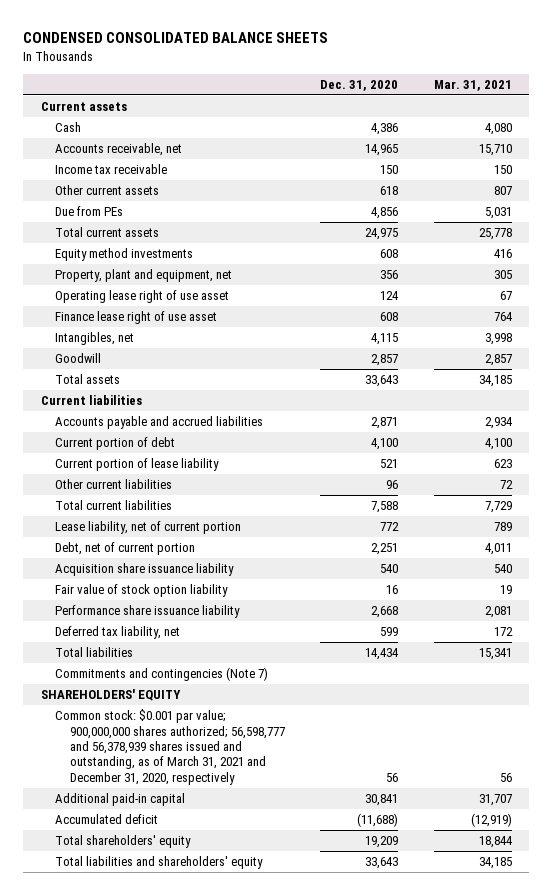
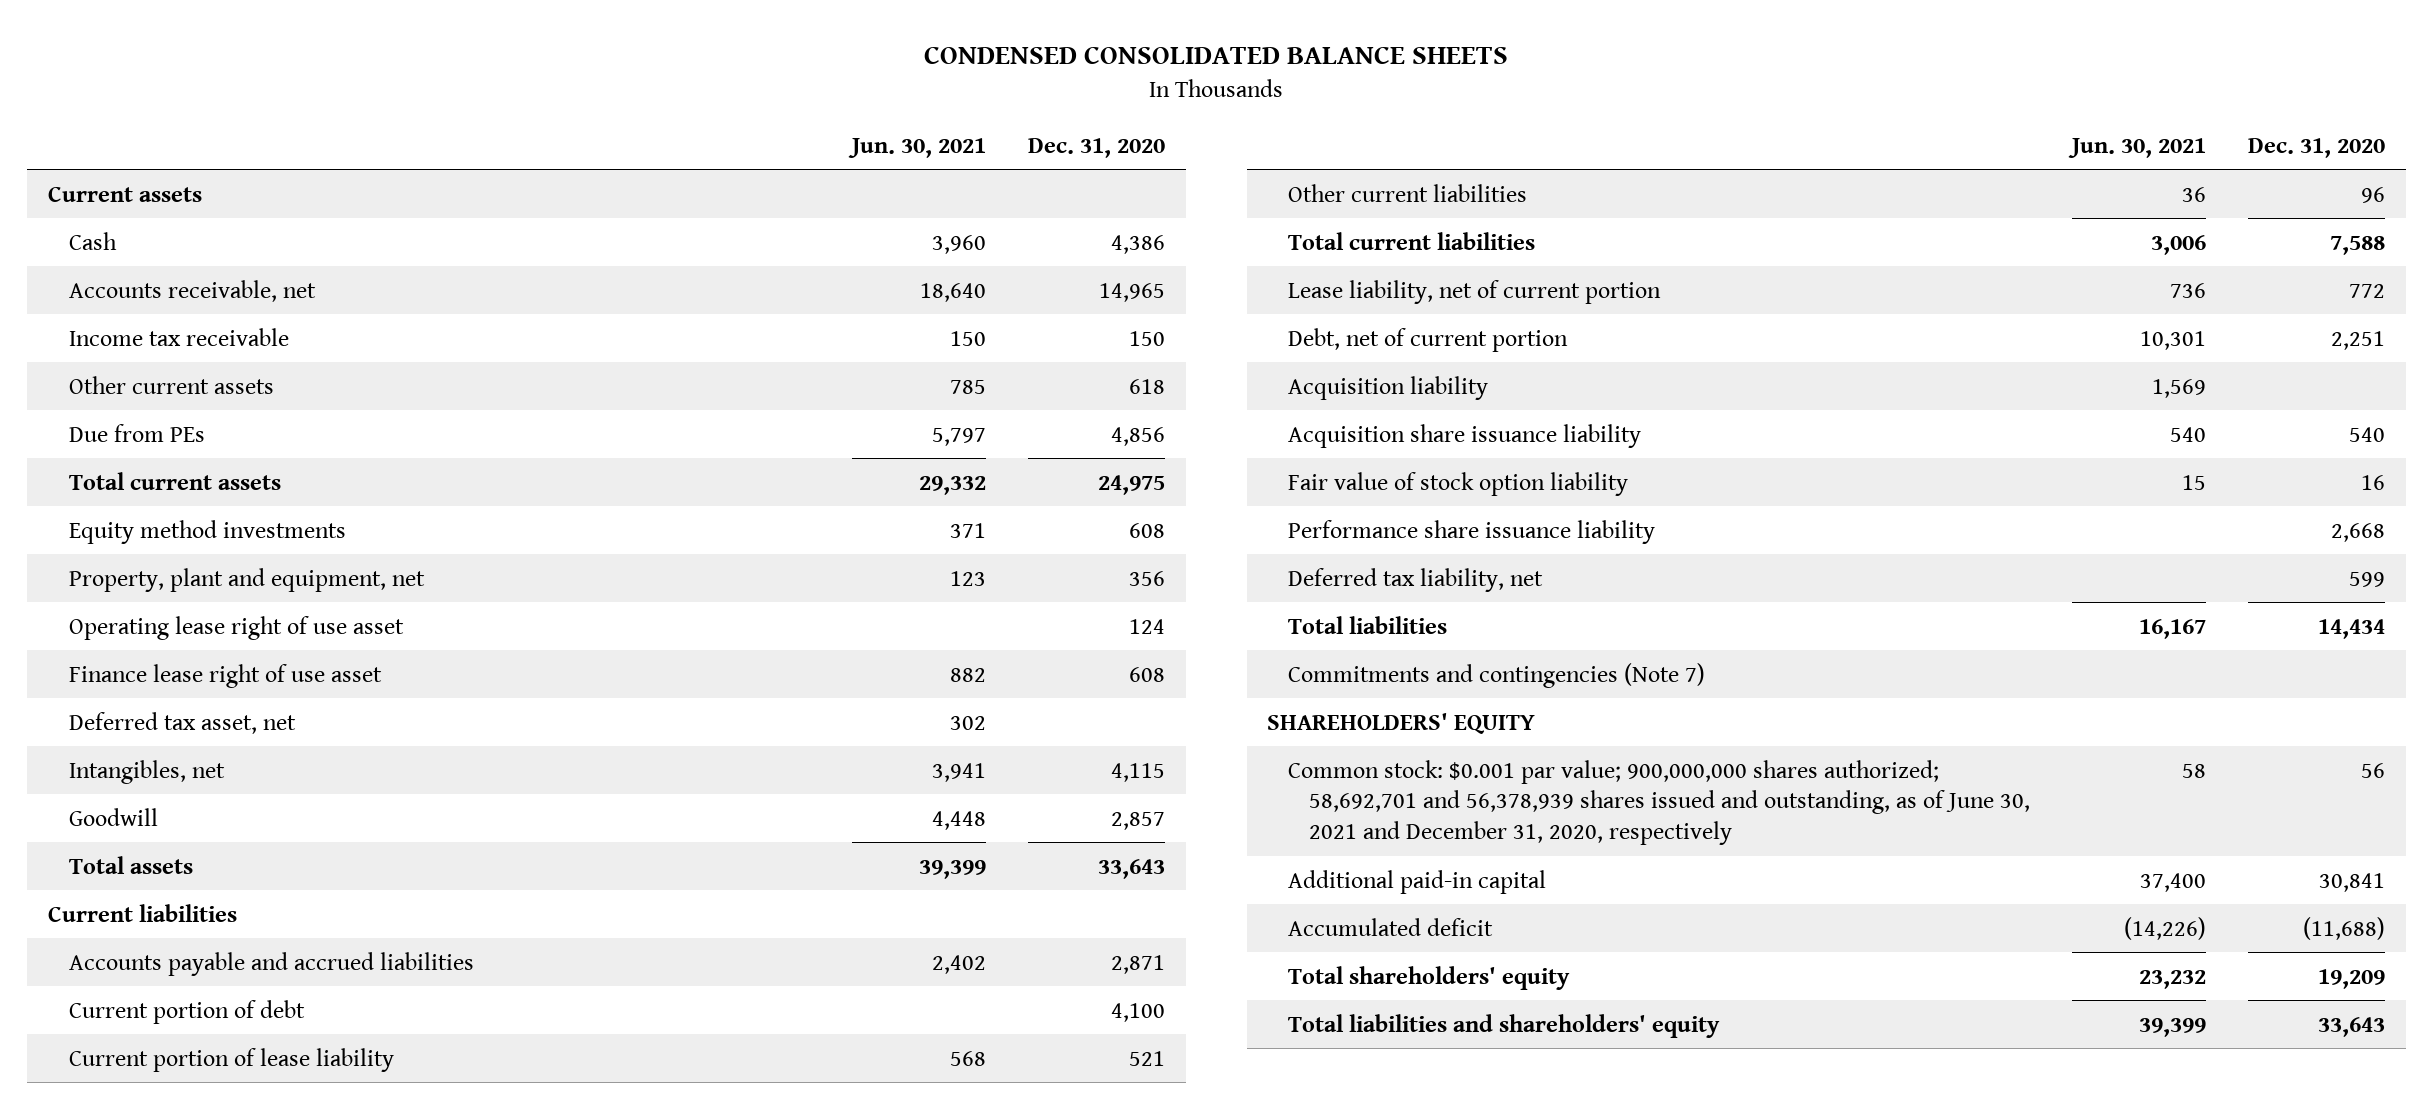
- | Dec. 31, 2020 | Mar. 31, 2021
+ | Jun. 30, 2021 | Dec. 31, 2020
+ Deferred tax asset, net | 302 |
+ Acquisition liability | 1,569 |
- Common stock: $0.001 par value; 900,000,000 shares authorized; 56,598,777 and 56,378,939 shares issued and outstanding, as of March 31, 2021 and December 31, 2020, respectively | 56 | 56
+ Common stock: $0.001 par value; 900,000,000 shares authorized; 58,692,701 and 56,378,939 shares issued and outstanding, as of June 30, 2021 and December 31, 2020, respectively | 58 | 56

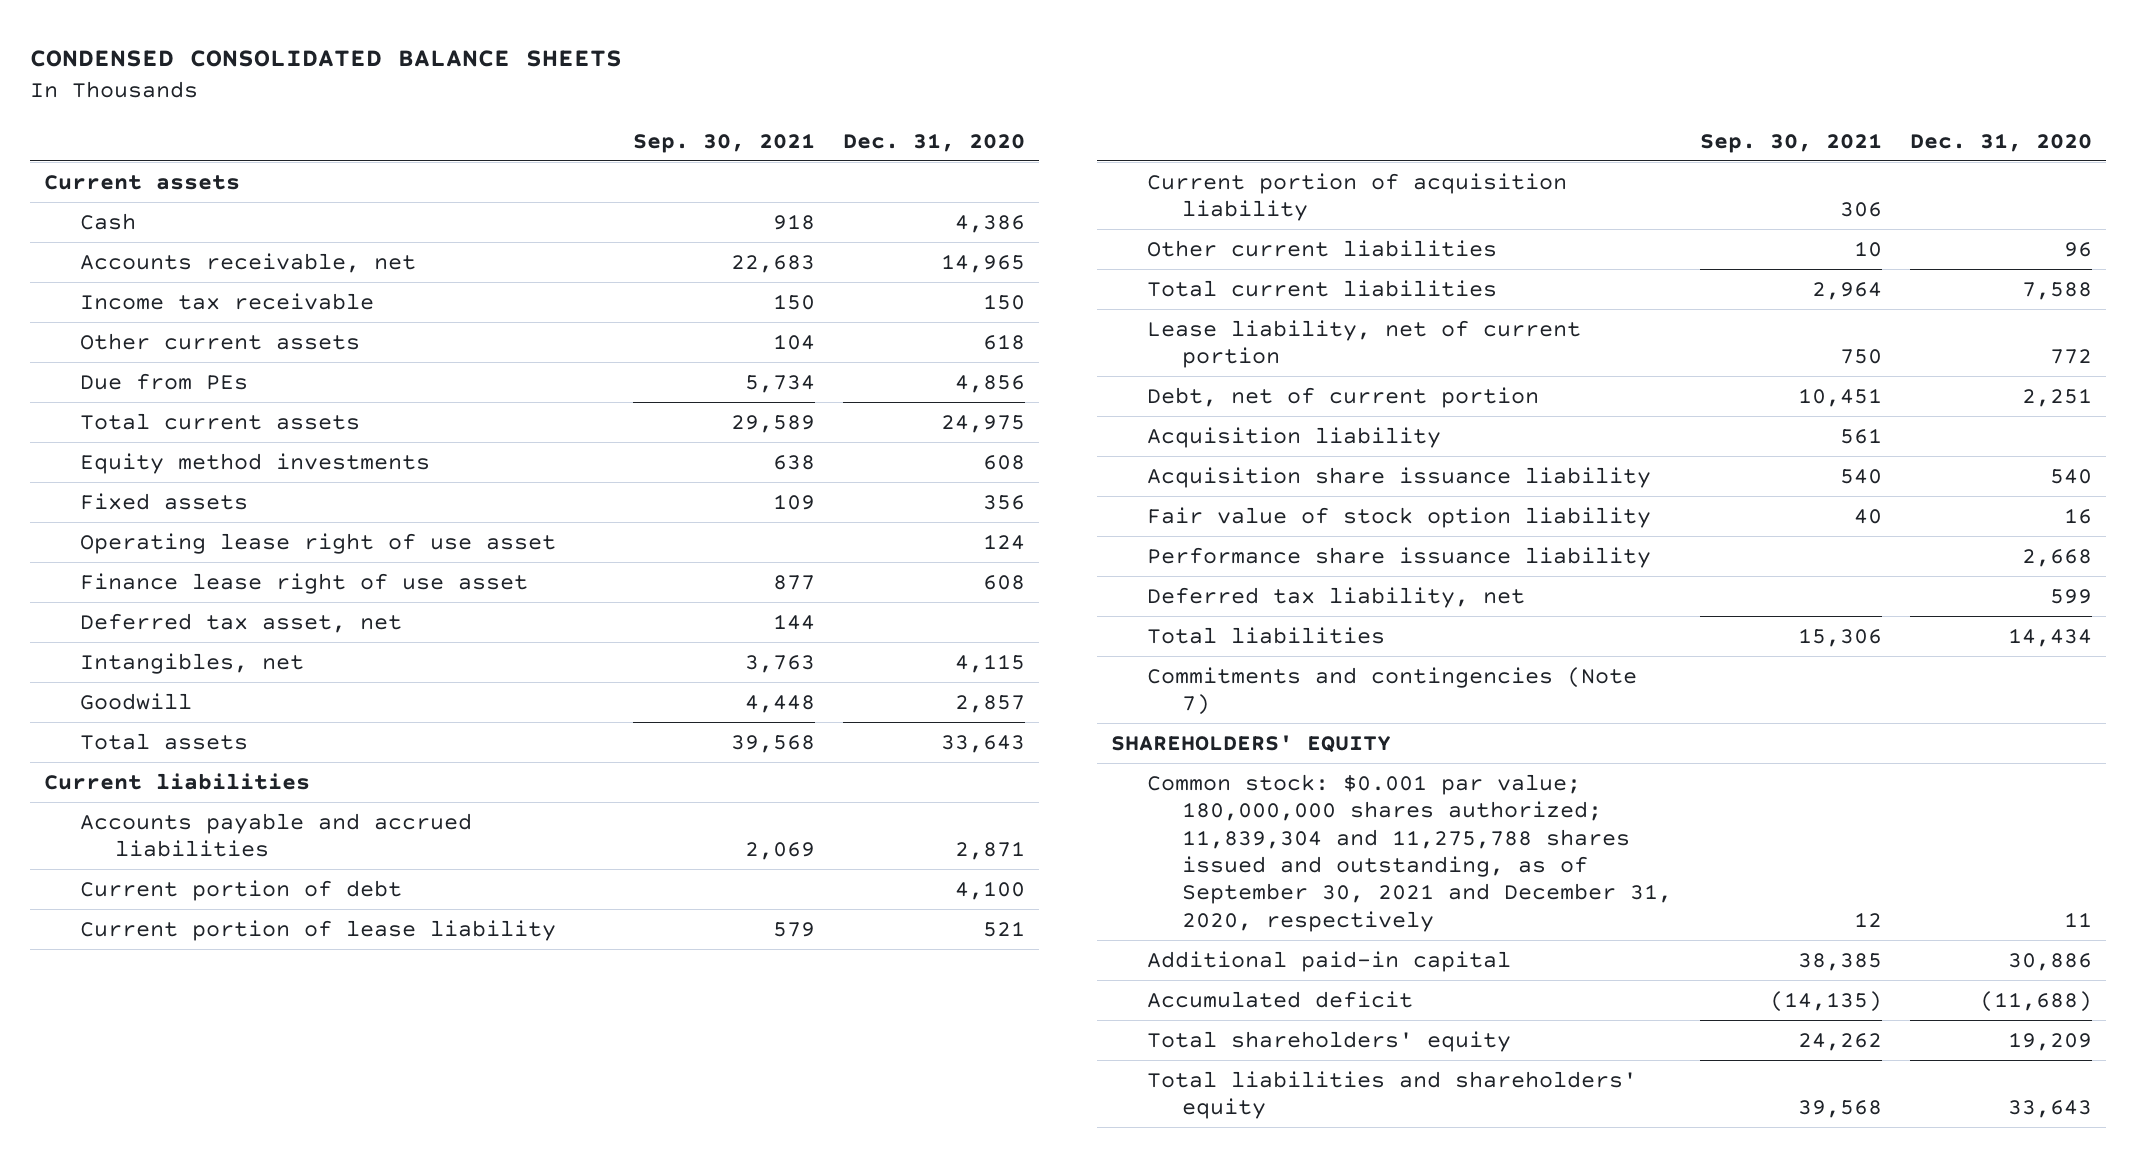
- | Jun. 30, 2021 | Dec. 31, 2020
+ | Sep. 30, 2021 | Dec. 31, 2020
- Property, plant and equipment, net | 123 | 356
+ Fixed assets | 109 | 356
+ Current portion of acquisition liability | 306 |
- Common stock: $0.001 par value; 900,000,000 shares authorized; 58,692,701 and 56,378,939 shares issued and outstanding, as of June 30, 2021 and December 31, 2020, respectively | 58 | 56
- Additional paid-in capital | 37,400 | 30,841
+ Common stock: $0.001 par value; 180,000,000 shares authorized; 11,839,304 and 11,275,788 shares issued and outstanding, as of September 30, 2021 and December 31, 2020, respectively | 12 | 11
+ Additional paid-in capital | 38,385 | 30,886

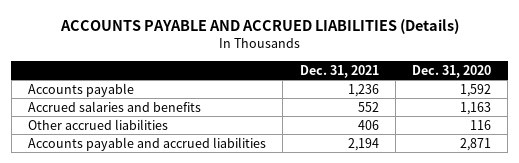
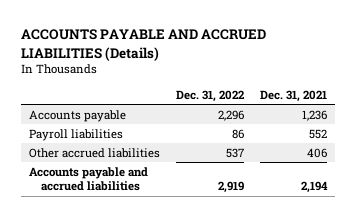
- | Dec. 31, 2021 | Dec. 31, 2020
+ | Dec. 31, 2022 | Dec. 31, 2021
- Accrued salaries and benefits | 552 | 1,163
+ Payroll liabilities | 86 | 552

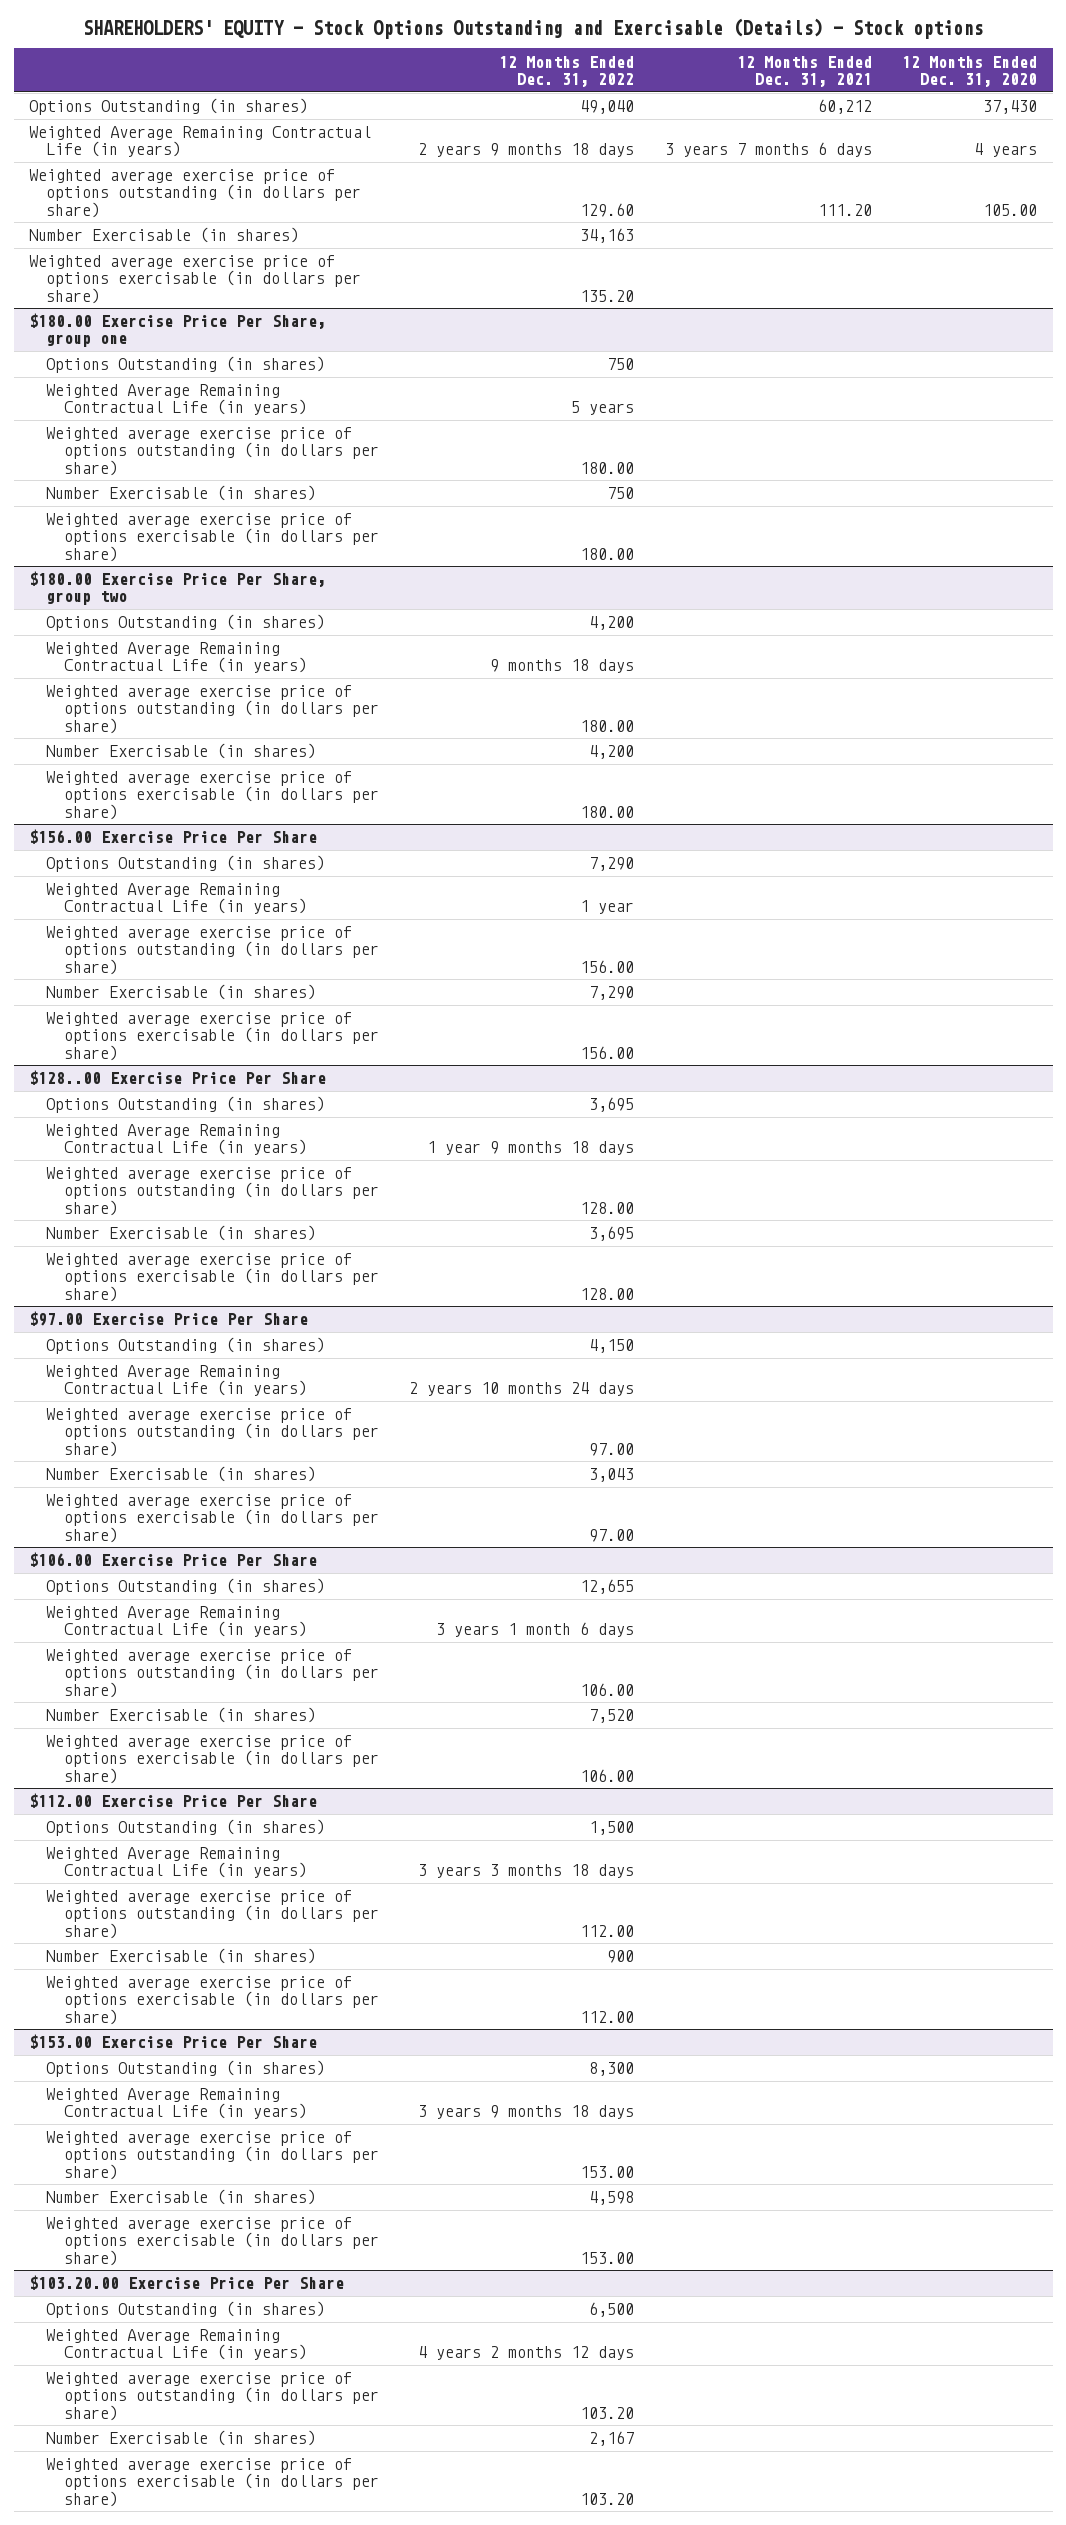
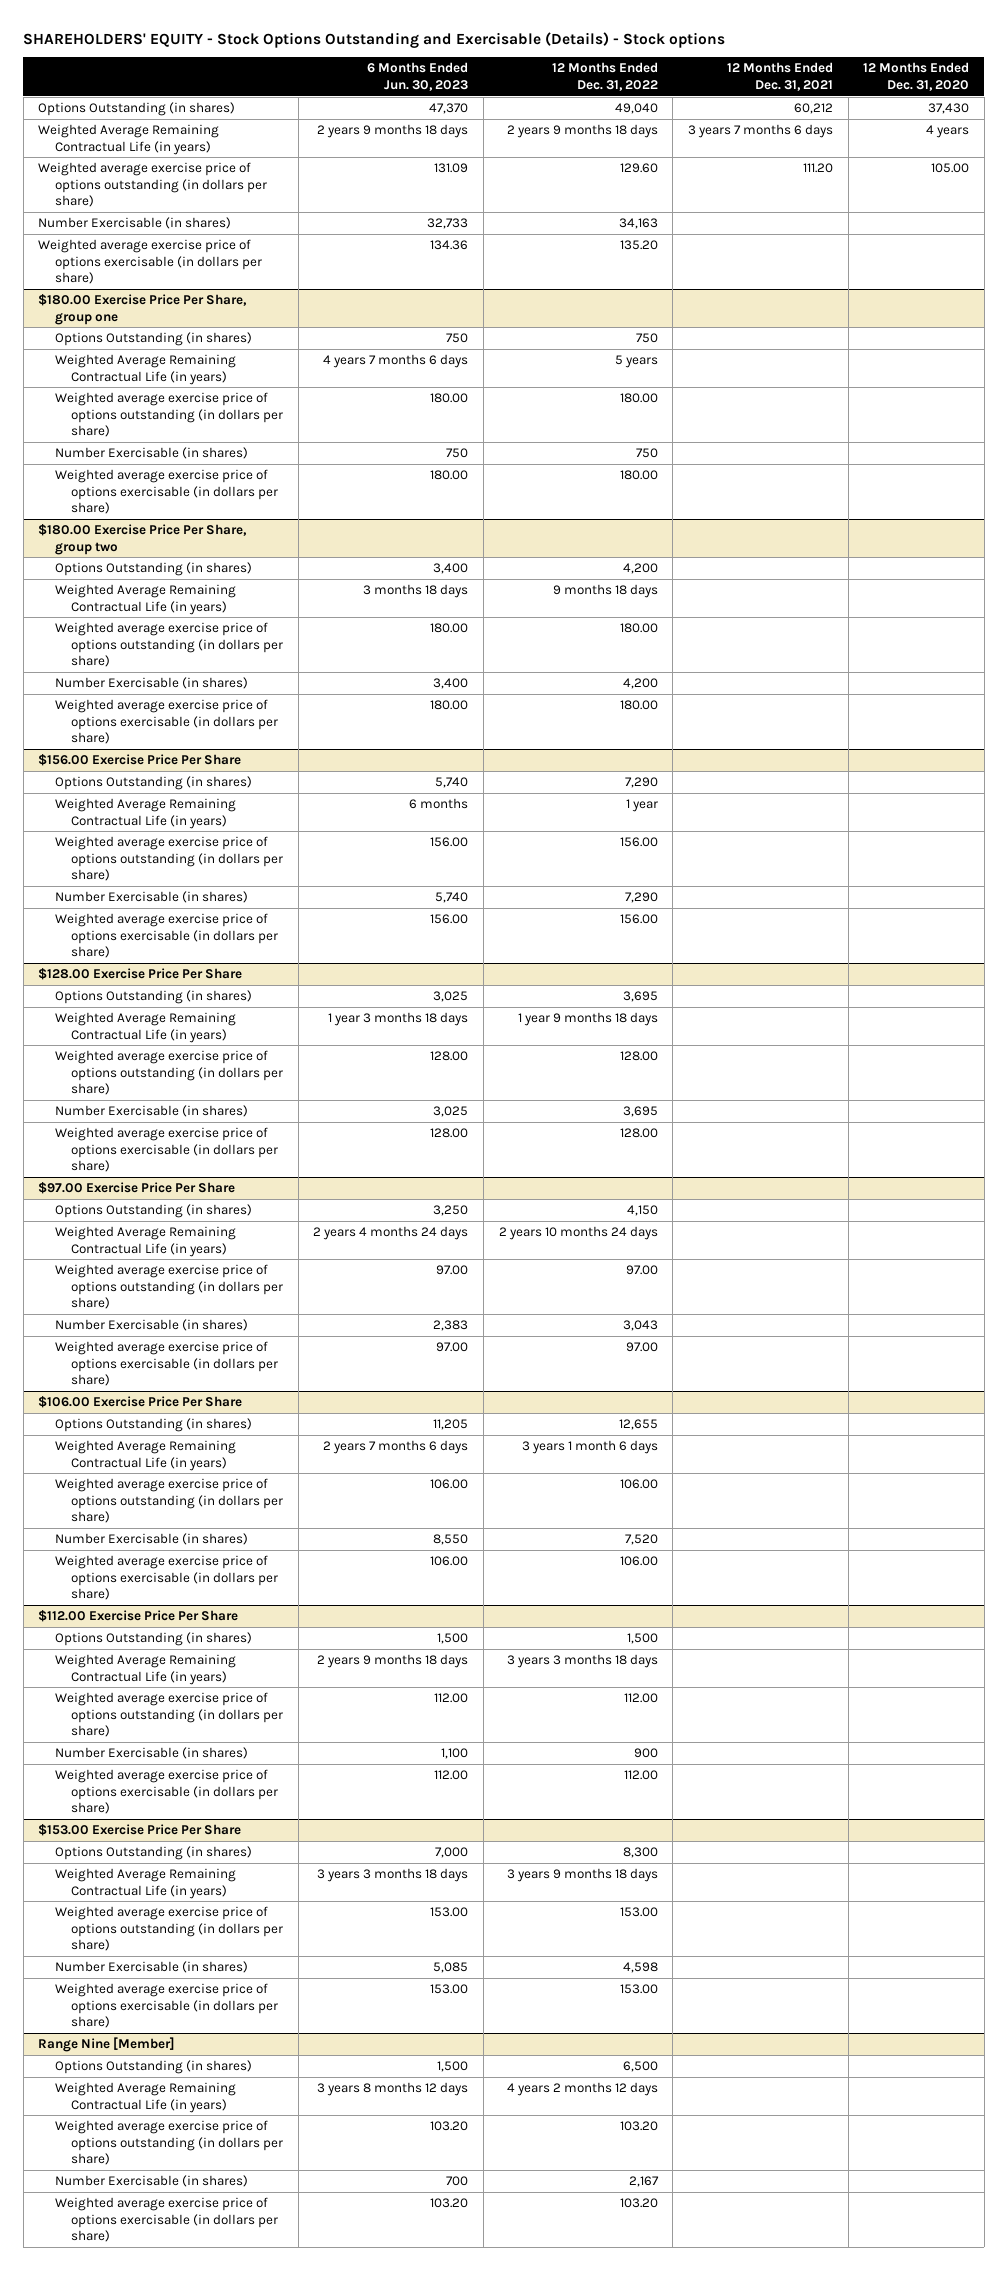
- | 12 Months Ended Dec. 31, 2022 | 12 Months Ended Dec. 31, 2021 | 12 Months Ended Dec. 31, 2020
+ | 6 Months Ended Jun. 30, 2023 | 12 Months Ended Dec. 31, 2022 | 12 Months Ended Dec. 31, 2021 | 12 Months Ended Dec. 31, 2020
- $128..00 Exercise Price Per Share
+ $128.00 Exercise Price Per Share
- $103.20.00 Exercise Price Per Share
+ Range Nine [Member]

